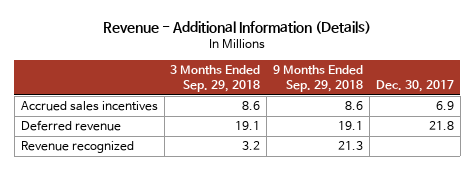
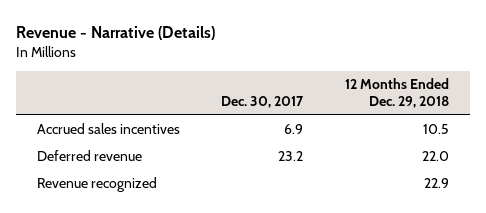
- Revenue - Additional Information (Details)
+ Revenue - Narrative (Details)
- | 3 Months Ended Sep. 29, 2018 | 9 Months Ended Sep. 29, 2018 | Dec. 30, 2017
+ | Dec. 30, 2017 | 12 Months Ended Dec. 29, 2018
- Deferred revenue | 19.1 | 19.1 | 21.8
+ Deferred revenue | 23.2 | 22.0

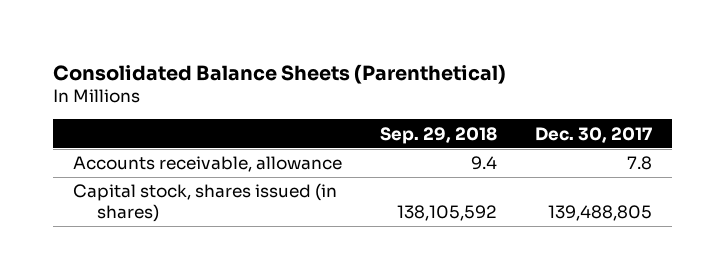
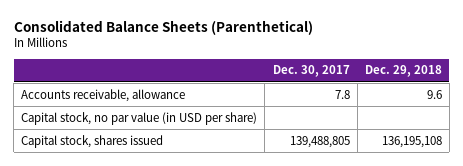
- | Sep. 29, 2018 | Dec. 30, 2017
+ | Dec. 30, 2017 | Dec. 29, 2018
- Capital stock, shares issued (in shares) | 138,105,592 | 139,488,805
+ Capital stock, no par value (in USD per share)
+ Capital stock, shares issued | 139,488,805 | 136,195,108

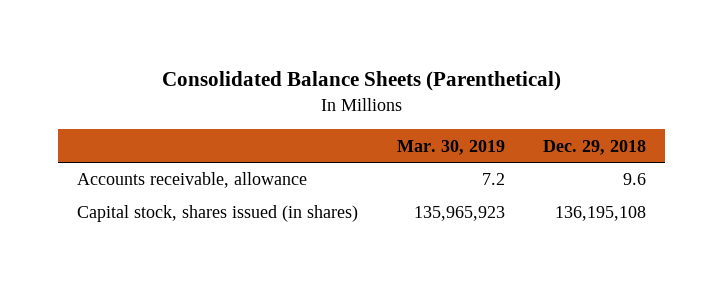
- | Dec. 30, 2017 | Dec. 29, 2018
+ | Mar. 30, 2019 | Dec. 29, 2018
- Capital stock, no par value (in USD per share)
- Capital stock, shares issued | 139,488,805 | 136,195,108
+ Capital stock, shares issued (in shares) | 135,965,923 | 136,195,108

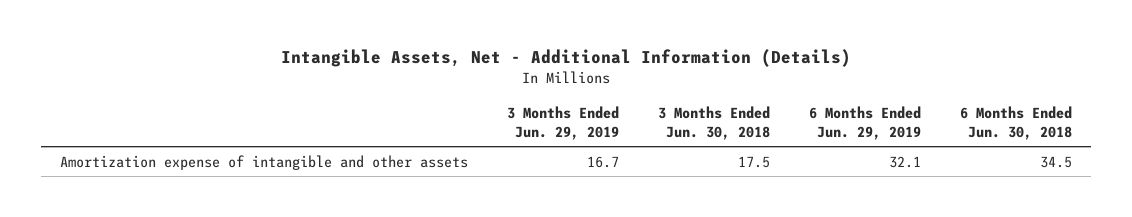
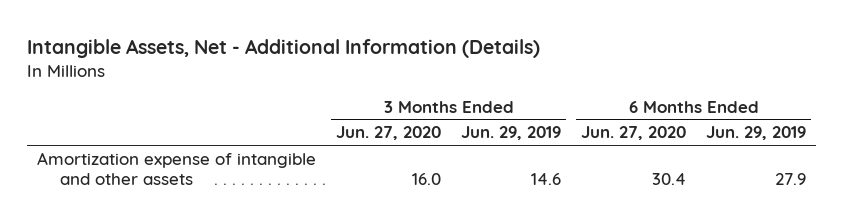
- | 3 Months Ended Jun. 29, 2019 | 3 Months Ended Jun. 30, 2018 | 6 Months Ended Jun. 29, 2019 | 6 Months Ended Jun. 30, 2018
+ | 3 Months Ended Jun. 27, 2020 | 3 Months Ended Jun. 29, 2019 | 6 Months Ended Jun. 27, 2020 | 6 Months Ended Jun. 29, 2019
- Amortization expense of intangible and other assets | 16.7 | 17.5 | 32.1 | 34.5
+ Amortization expense of intangible and other assets | 16.0 | 14.6 | 30.4 | 27.9

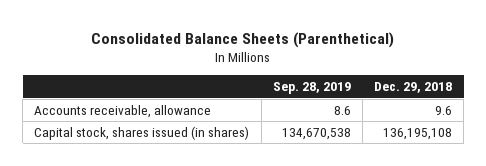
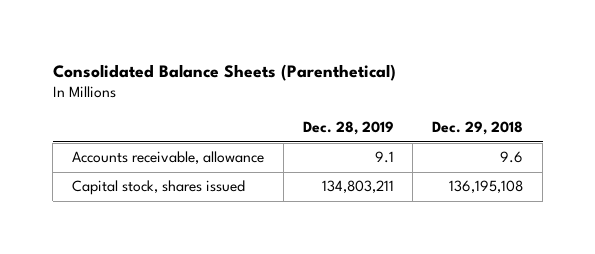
- | Sep. 28, 2019 | Dec. 29, 2018
+ | Dec. 28, 2019 | Dec. 29, 2018
- Capital stock, shares issued (in shares) | 134,670,538 | 136,195,108
+ Capital stock, shares issued | 134,803,211 | 136,195,108

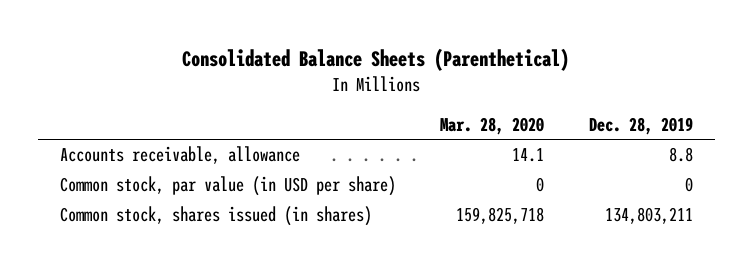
- | Dec. 28, 2019 | Dec. 29, 2018
+ | Mar. 28, 2020 | Dec. 28, 2019
- Accounts receivable, allowance | 9.1 | 9.6
- Capital stock, shares issued | 134,803,211 | 136,195,108
+ Accounts receivable, allowance | 14.1 | 8.8
+ Common stock, par value (in USD per share) | 0 | 0
+ Common stock, shares issued (in shares) | 159,825,718 | 134,803,211

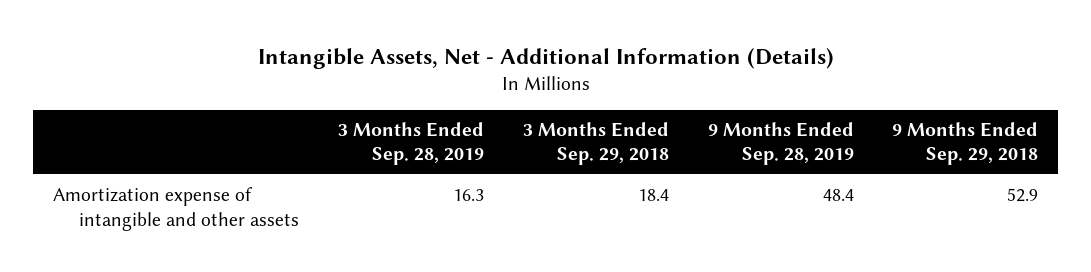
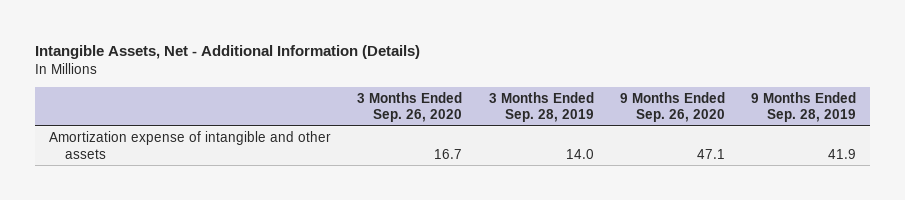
- | 3 Months Ended Sep. 28, 2019 | 3 Months Ended Sep. 29, 2018 | 9 Months Ended Sep. 28, 2019 | 9 Months Ended Sep. 29, 2018
+ | 3 Months Ended Sep. 26, 2020 | 3 Months Ended Sep. 28, 2019 | 9 Months Ended Sep. 26, 2020 | 9 Months Ended Sep. 28, 2019
- Amortization expense of intangible and other assets | 16.3 | 18.4 | 48.4 | 52.9
+ Amortization expense of intangible and other assets | 16.7 | 14.0 | 47.1 | 41.9

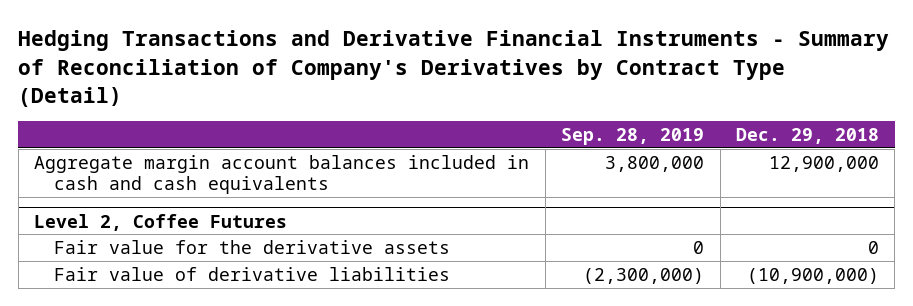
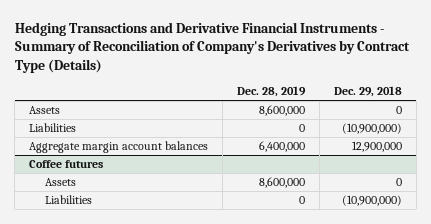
- Hedging Transactions and Derivative Financial Instruments - Summary of Reconciliation of Company's Derivatives by Contract Type (Detail)
+ Hedging Transactions and Derivative Financial Instruments - Summary of Reconciliation of Company's Derivatives by Contract Type (Details)
- | Sep. 28, 2019 | Dec. 29, 2018
+ | Dec. 28, 2019 | Dec. 29, 2018
- Aggregate margin account balances included in cash and cash equivalents | 3,800,000 | 12,900,000
- Level 2, Coffee Futures
- Fair value for the derivative assets | 0 | 0
- Fair value of derivative liabilities | (2,300,000) | (10,900,000)
+ Assets | 8,600,000 | 0
+ Liabilities | 0 | (10,900,000)
+ Aggregate margin account balances | 6,400,000 | 12,900,000
+ Coffee futures
+ Assets | 8,600,000 | 0
+ Liabilities | 0 | (10,900,000)

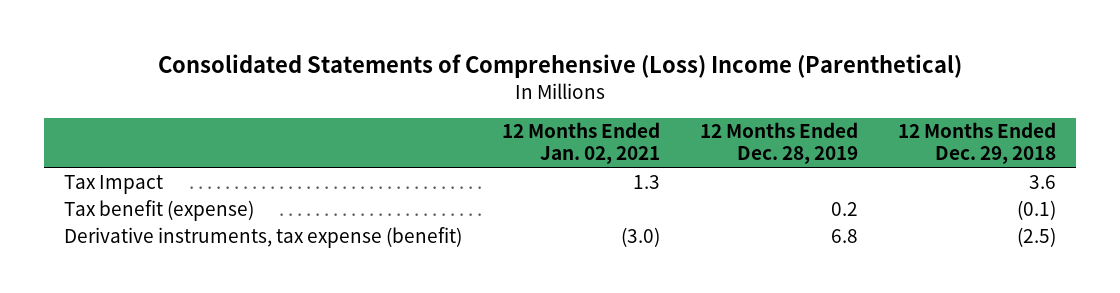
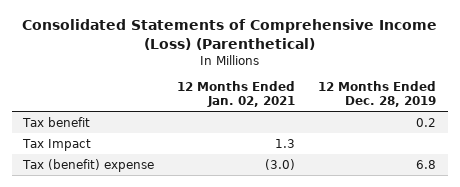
- Consolidated Statements of Comprehensive (Loss) Income (Parenthetical)
+ Consolidated Statements of Comprehensive Income (Loss) (Parenthetical)
- | 12 Months Ended Jan. 02, 2021 | 12 Months Ended Dec. 28, 2019 | 12 Months Ended Dec. 29, 2018
+ | 12 Months Ended Jan. 02, 2021 | 12 Months Ended Dec. 28, 2019
+ Tax benefit | | 0.2
- Tax benefit (expense) | | 0.2 | (0.1)
- Derivative instruments, tax expense (benefit) | (3.0) | 6.8 | (2.5)
+ Tax (benefit) expense | (3.0) | 6.8

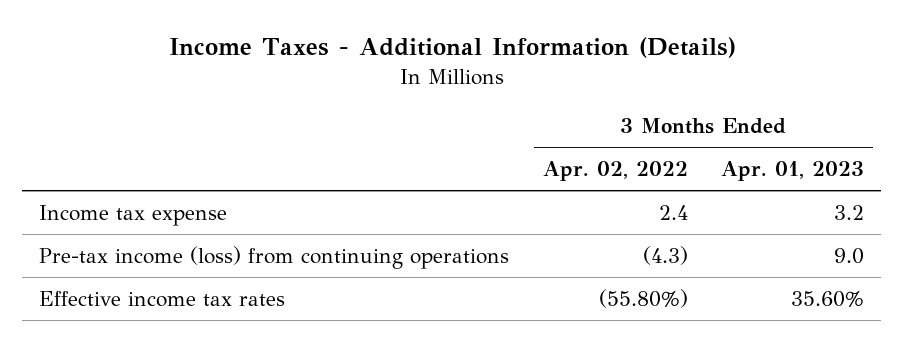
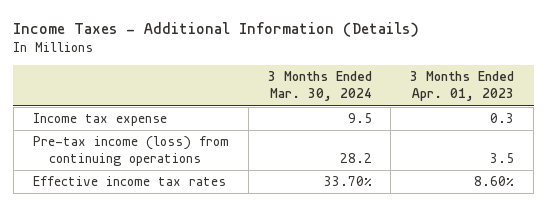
- | 3 Months Ended Apr. 02, 2022 | 3 Months Ended Apr. 01, 2023
+ | 3 Months Ended Mar. 30, 2024 | 3 Months Ended Apr. 01, 2023
- Income tax expense | 2.4 | 3.2
- Pre-tax income (loss) from continuing operations | (4.3) | 9.0
- Effective income tax rates | (55.80%) | 35.60%
+ Income tax expense | 9.5 | 0.3
+ Pre-tax income (loss) from continuing operations | 28.2 | 3.5
+ Effective income tax rates | 33.70% | 8.60%

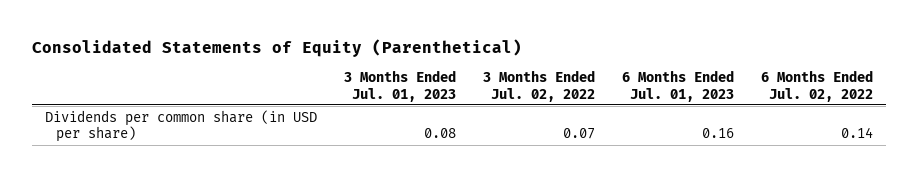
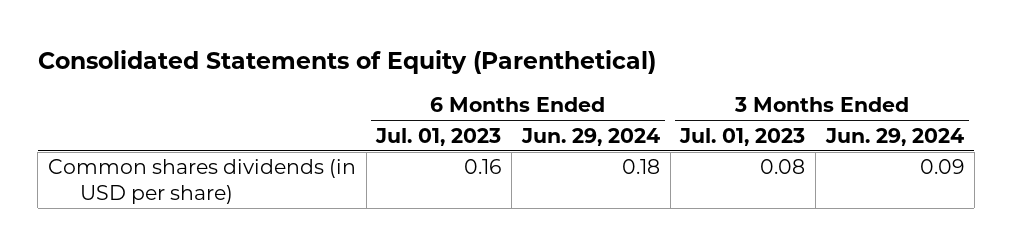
- | 3 Months Ended Jul. 01, 2023 | 3 Months Ended Jul. 02, 2022 | 6 Months Ended Jul. 01, 2023 | 6 Months Ended Jul. 02, 2022
+ | 6 Months Ended Jul. 01, 2023 | 6 Months Ended Jun. 29, 2024 | 3 Months Ended Jul. 01, 2023 | 3 Months Ended Jun. 29, 2024
- Dividends per common share (in USD per share) | 0.08 | 0.07 | 0.16 | 0.14
+ Common shares dividends (in USD per share) | 0.16 | 0.18 | 0.08 | 0.09

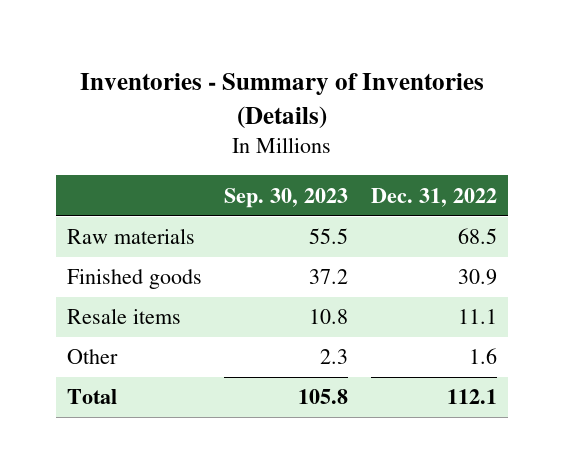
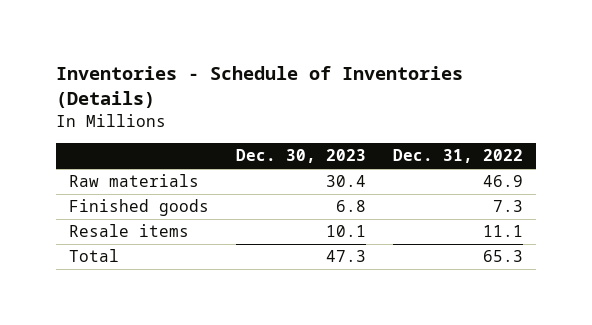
- Inventories - Summary of Inventories (Details)
+ Inventories - Schedule of Inventories (Details)
- | Sep. 30, 2023 | Dec. 31, 2022
+ | Dec. 30, 2023 | Dec. 31, 2022
- Raw materials | 55.5 | 68.5
- Finished goods | 37.2 | 30.9
+ Raw materials | 30.4 | 46.9
+ Finished goods | 6.8 | 7.3
- Other | 2.3 | 1.6
- Total | 105.8 | 112.1
+ Total | 47.3 | 65.3

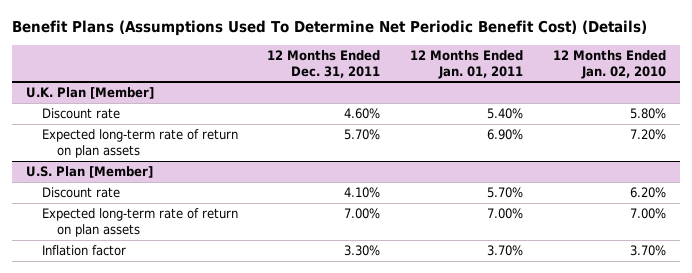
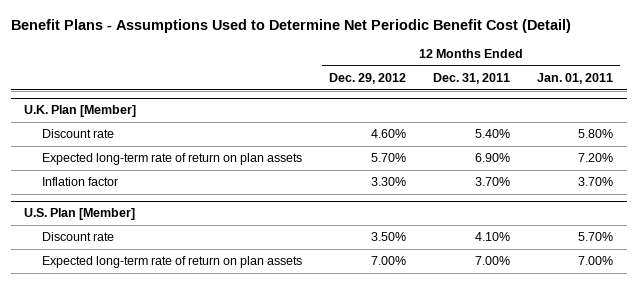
- Benefit Plans (Assumptions Used To Determine Net Periodic Benefit Cost) (Details)
+ Benefit Plans - Assumptions Used to Determine Net Periodic Benefit Cost (Detail)
- | 12 Months Ended Dec. 31, 2011 | 12 Months Ended Jan. 01, 2011 | 12 Months Ended Jan. 02, 2010
+ | 12 Months Ended Dec. 29, 2012 | 12 Months Ended Dec. 31, 2011 | 12 Months Ended Jan. 01, 2011
@ U.K. Plan [Member]
- Discount rate | 4.60% | 5.40% | 5.80%
- Expected long-term rate of return on plan assets | 5.70% | 6.90% | 7.20%
+ Discount rate | 4.60% | 5.40% | 5.80%
+ Expected long-term rate of return on plan assets | 5.70% | 6.90% | 7.20%
+ Inflation factor | 3.30% | 3.70% | 3.70%
@ U.S. Plan [Member]
- Inflation factor | 3.30% | 3.70% | 3.70%

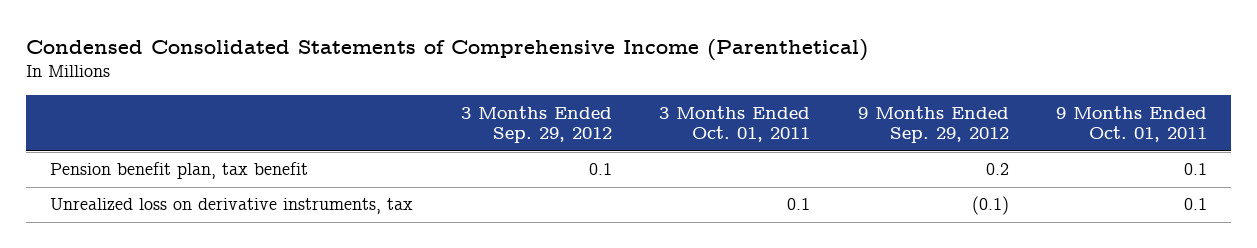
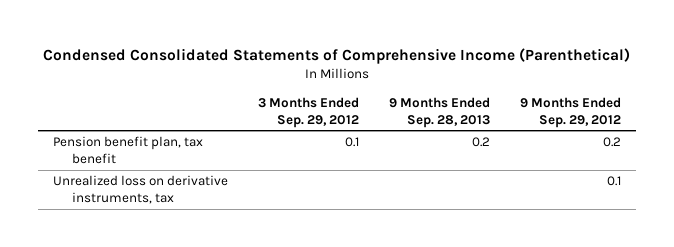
- | 3 Months Ended Sep. 29, 2012 | 3 Months Ended Oct. 01, 2011 | 9 Months Ended Sep. 29, 2012 | 9 Months Ended Oct. 01, 2011
+ | 3 Months Ended Sep. 29, 2012 | 9 Months Ended Sep. 28, 2013 | 9 Months Ended Sep. 29, 2012
- Unrealized loss on derivative instruments, tax | | 0.1 | (0.1) | 0.1
+ Unrealized loss on derivative instruments, tax | | | 0.1

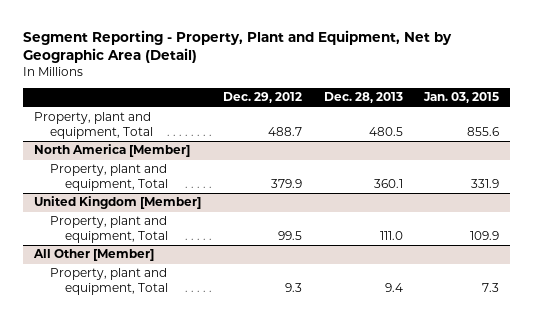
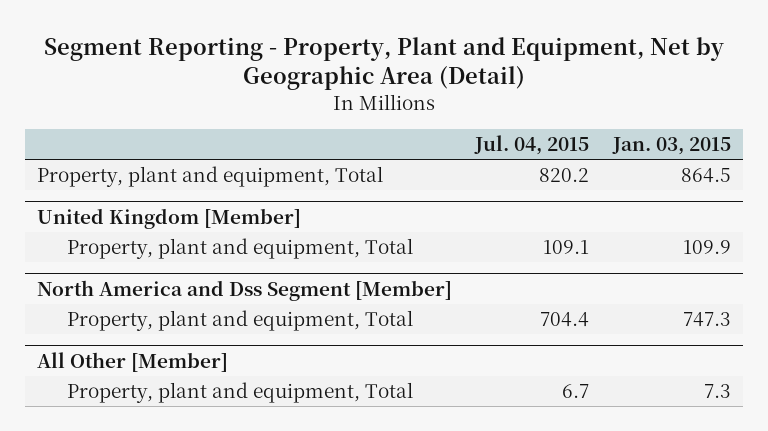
- | Dec. 29, 2012 | Dec. 28, 2013 | Jan. 03, 2015
+ | Jul. 04, 2015 | Jan. 03, 2015
- Property, plant and equipment, Total | 488.7 | 480.5 | 855.6
- North America [Member]
- Property, plant and equipment, Total | 379.9 | 360.1 | 331.9
+ Property, plant and equipment, Total | 820.2 | 864.5
+ North America and Dss Segment [Member]
+ Property, plant and equipment, Total | 704.4 | 747.3

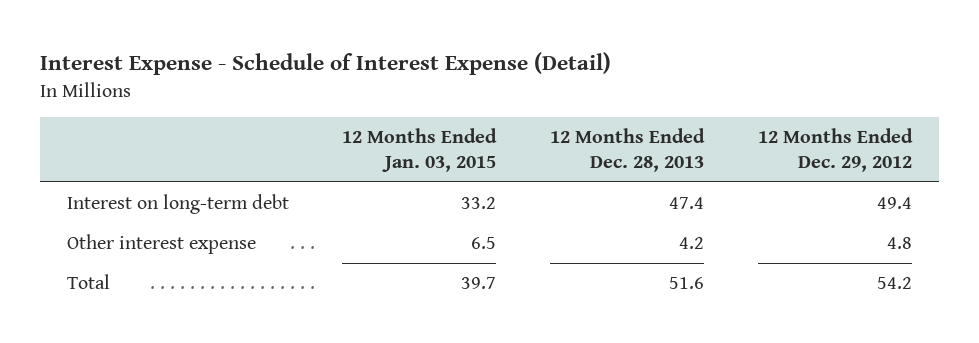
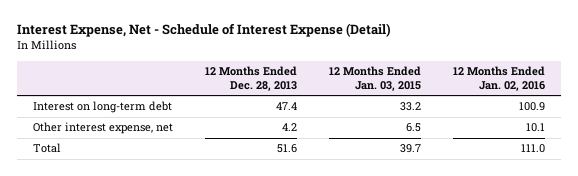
- Interest Expense - Schedule of Interest Expense (Detail)
+ Interest Expense, Net - Schedule of Interest Expense (Detail)
- | 12 Months Ended Jan. 03, 2015 | 12 Months Ended Dec. 28, 2013 | 12 Months Ended Dec. 29, 2012
+ | 12 Months Ended Dec. 28, 2013 | 12 Months Ended Jan. 03, 2015 | 12 Months Ended Jan. 02, 2016
- Other interest expense | 6.5 | 4.2 | 4.8
+ Other interest expense, net | 4.2 | 6.5 | 10.1

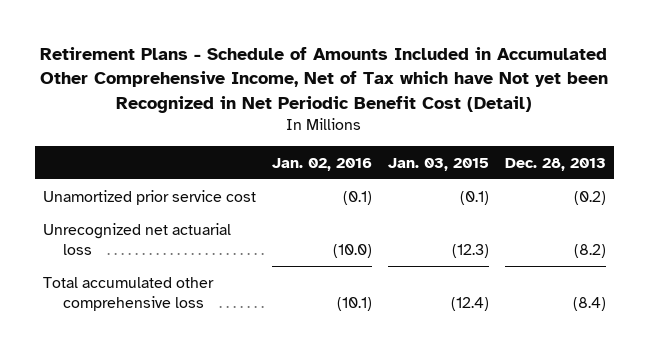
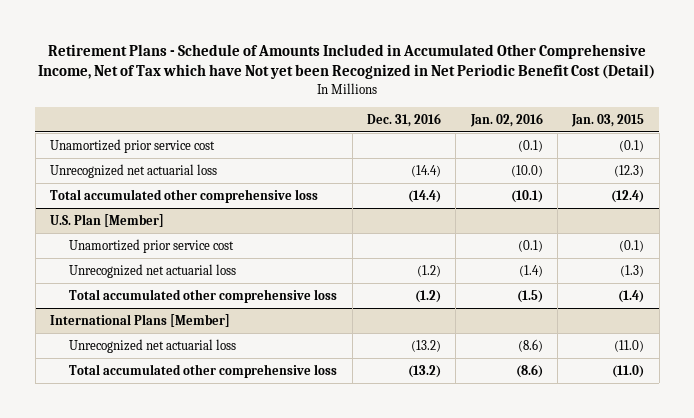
- | Jan. 02, 2016 | Jan. 03, 2015 | Dec. 28, 2013
+ | Dec. 31, 2016 | Jan. 02, 2016 | Jan. 03, 2015
+ U.S. Plan [Member]
+ Unamortized prior service cost | | (0.1) | (0.1)
+ Unrecognized net actuarial loss | (1.2) | (1.4) | (1.3)
+ Total accumulated other comprehensive loss | (1.2) | (1.5) | (1.4)
+ International Plans [Member]
+ Unrecognized net actuarial loss | (13.2) | (8.6) | (11.0)
+ Total accumulated other comprehensive loss | (13.2) | (8.6) | (11.0)

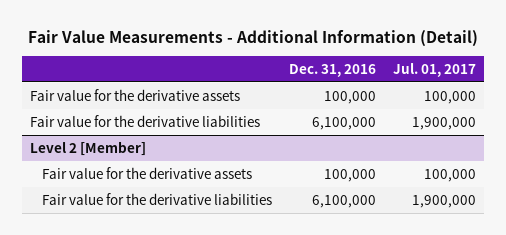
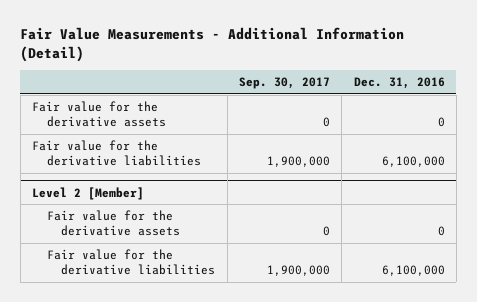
- | Dec. 31, 2016 | Jul. 01, 2017
+ | Sep. 30, 2017 | Dec. 31, 2016
- Fair value for the derivative assets | 100,000 | 100,000
+ Fair value for the derivative assets | 0 | 0
@ Level 2 [Member]
- Fair value for the derivative assets | 100,000 | 100,000
+ Fair value for the derivative assets | 0 | 0

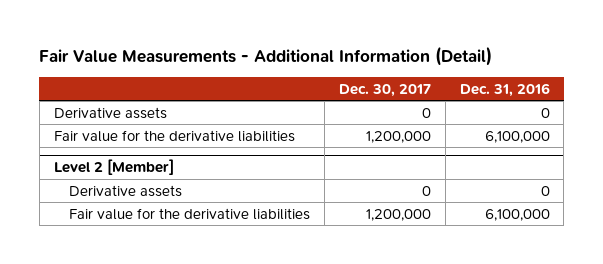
- | Sep. 30, 2017 | Dec. 31, 2016
+ | Dec. 30, 2017 | Dec. 31, 2016
- Fair value for the derivative assets | 0 | 0
+ Derivative assets | 0 | 0
@ Level 2 [Member]
- Fair value for the derivative assets | 0 | 0
+ Derivative assets | 0 | 0

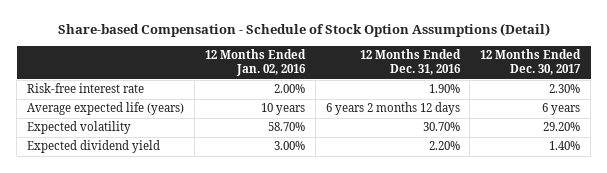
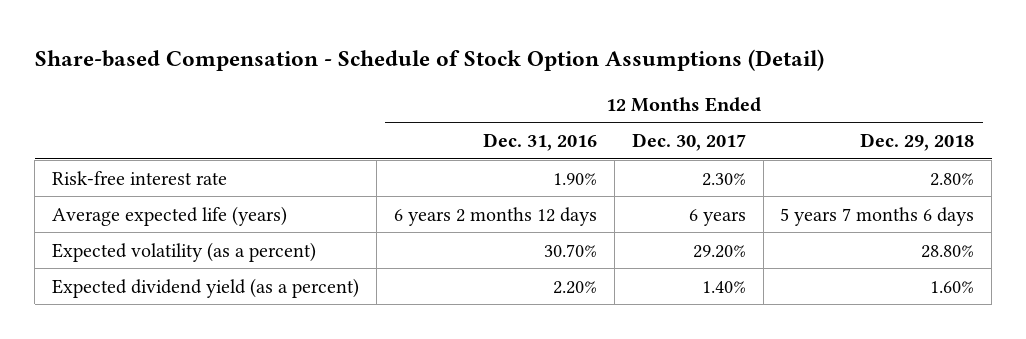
- | 12 Months Ended Jan. 02, 2016 | 12 Months Ended Dec. 31, 2016 | 12 Months Ended Dec. 30, 2017
+ | 12 Months Ended Dec. 31, 2016 | 12 Months Ended Dec. 30, 2017 | 12 Months Ended Dec. 29, 2018
- Expected volatility | 58.70% | 30.70% | 29.20%
- Expected dividend yield | 3.00% | 2.20% | 1.40%
+ Expected volatility (as a percent) | 30.70% | 29.20% | 28.80%
+ Expected dividend yield (as a percent) | 2.20% | 1.40% | 1.60%

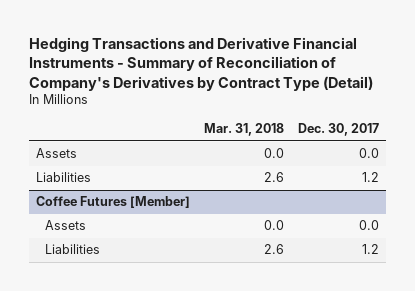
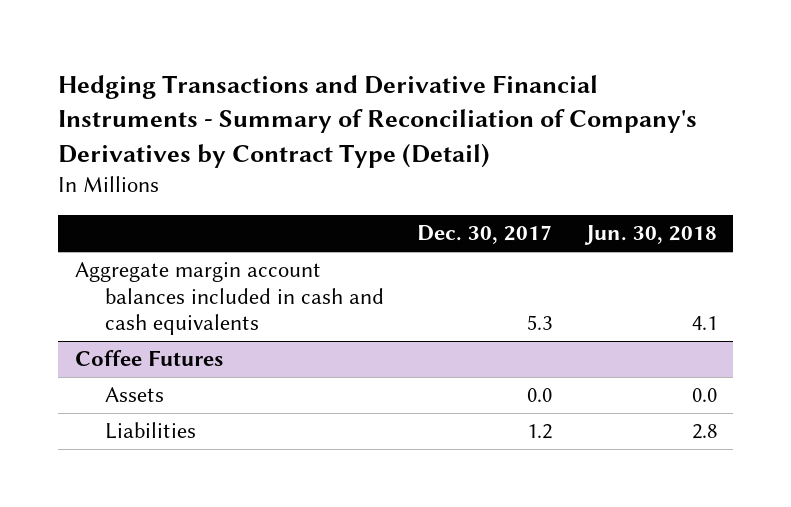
- | Mar. 31, 2018 | Dec. 30, 2017
+ | Dec. 30, 2017 | Jun. 30, 2018
- Assets | 0.0 | 0.0
- Liabilities | 2.6 | 1.2
- Coffee Futures [Member]
+ Aggregate margin account balances included in cash and cash equivalents | 5.3 | 4.1
+ Coffee Futures

